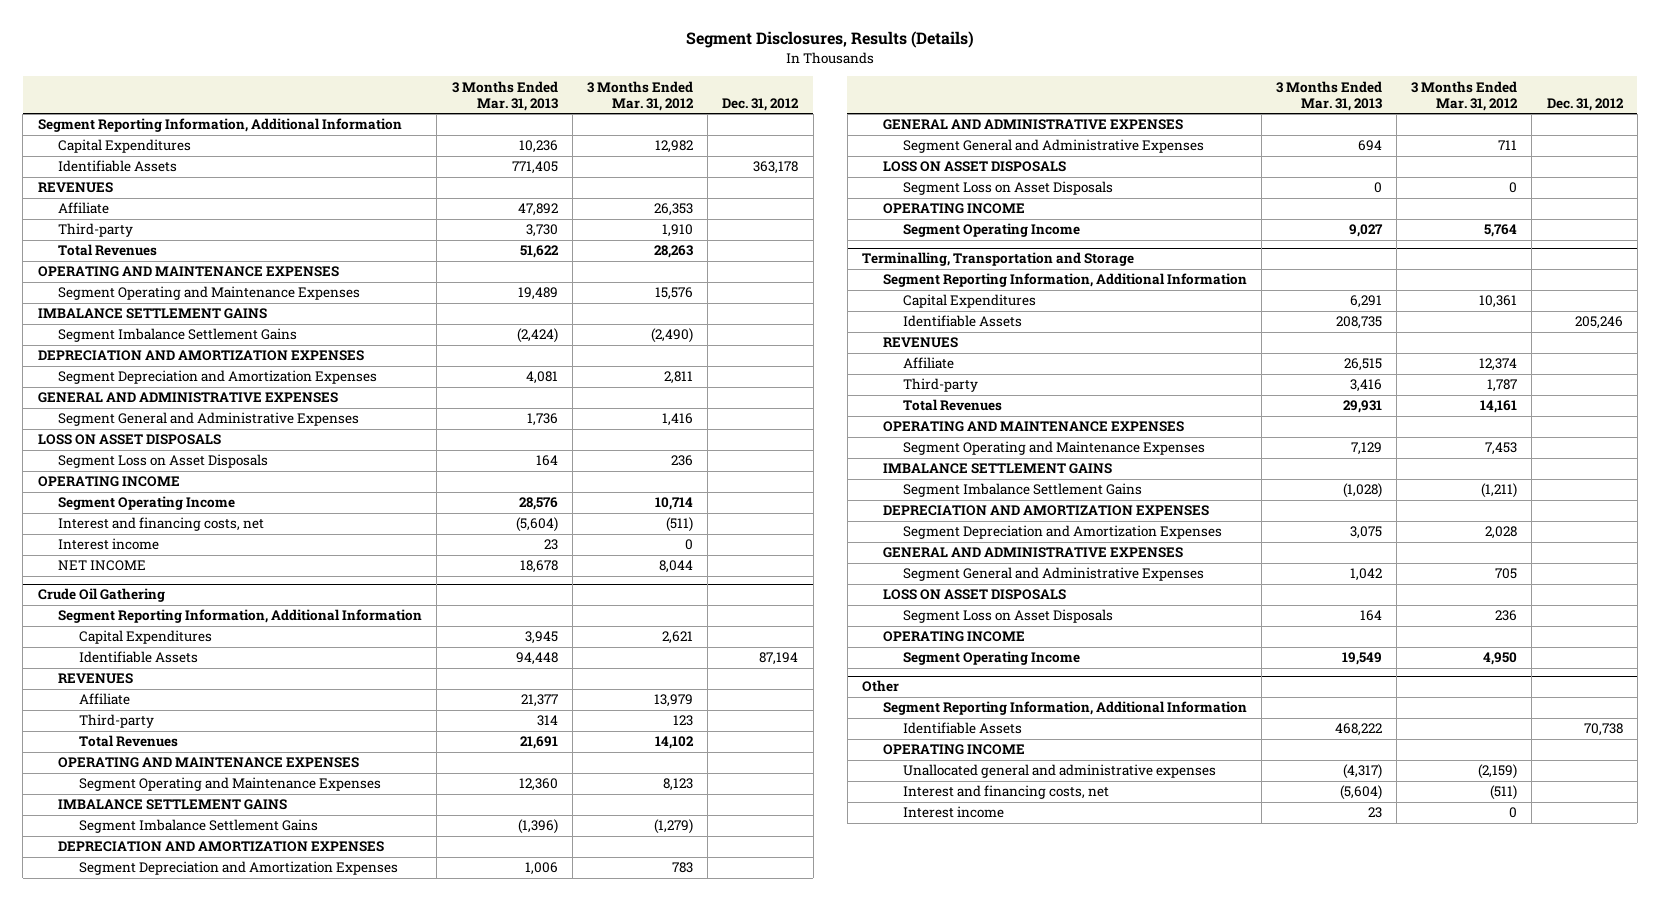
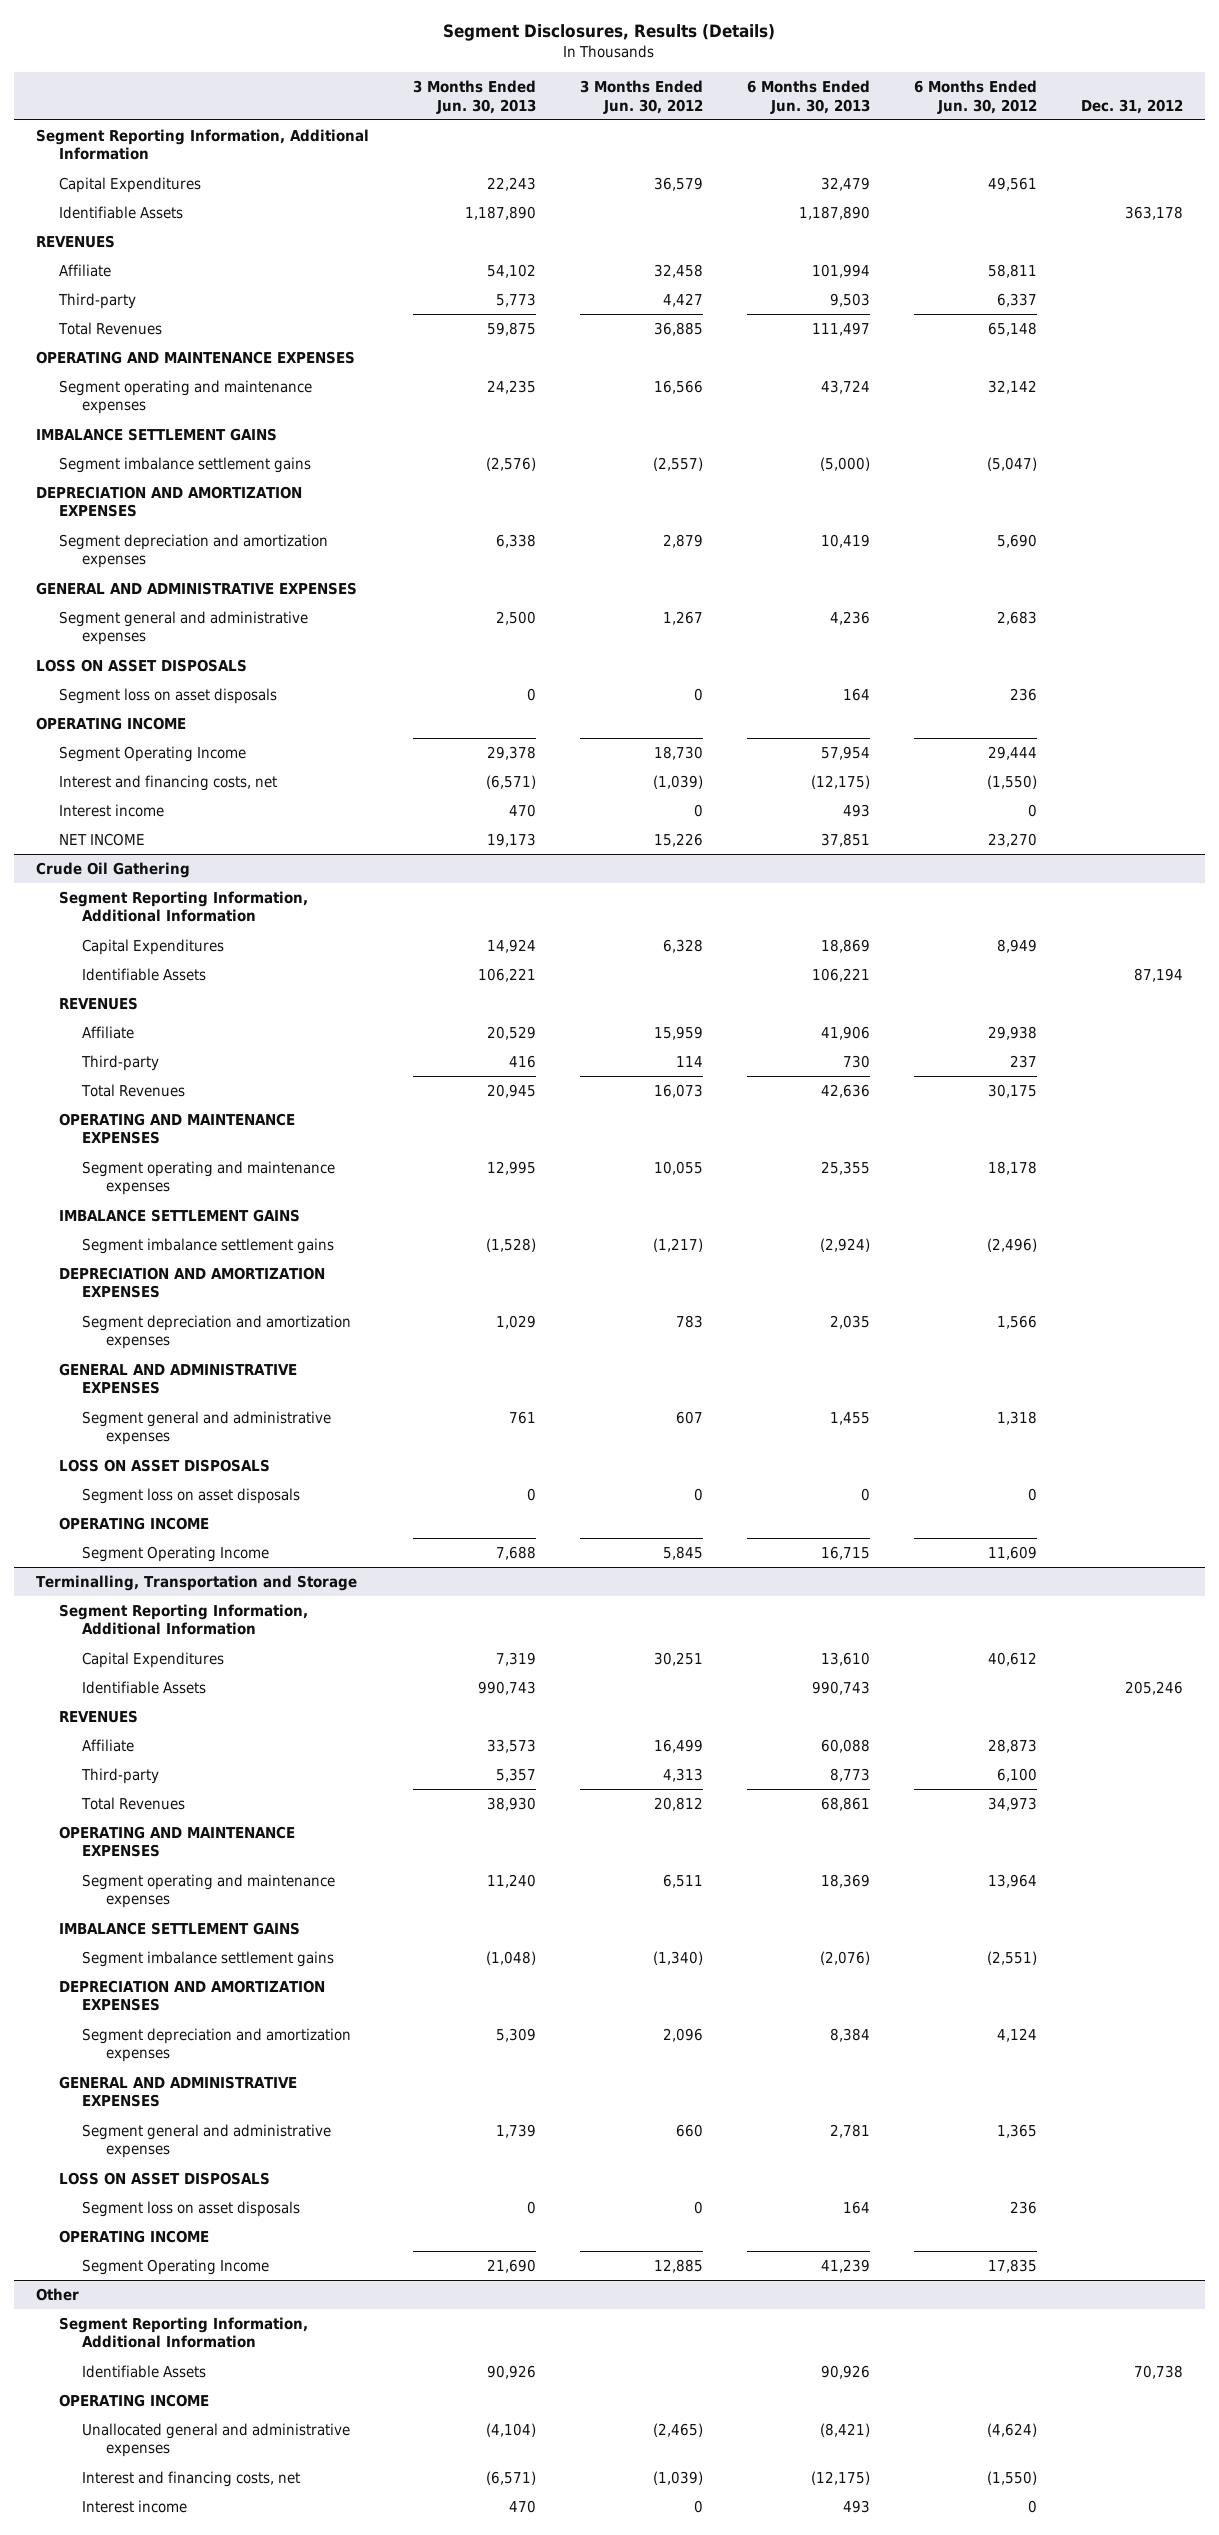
- | 3 Months Ended Mar. 31, 2013 | 3 Months Ended Mar. 31, 2012 | Dec. 31, 2012
+ | 3 Months Ended Jun. 30, 2013 | 3 Months Ended Jun. 30, 2012 | 6 Months Ended Jun. 30, 2013 | 6 Months Ended Jun. 30, 2012 | Dec. 31, 2012
- Segment Operating and Maintenance Expenses | 19,489 | 15,576 |
+ Segment operating and maintenance expenses | 24,235 | 16,566 | 43,724 | 32,142 |
- Segment Imbalance Settlement Gains | (2,424) | (2,490) |
+ Segment imbalance settlement gains | (2,576) | (2,557) | (5,000) | (5,047) |
- Segment Depreciation and Amortization Expenses | 4,081 | 2,811 |
+ Segment depreciation and amortization expenses | 6,338 | 2,879 | 10,419 | 5,690 |
- Segment General and Administrative Expenses | 1,736 | 1,416 |
+ Segment general and administrative expenses | 2,500 | 1,267 | 4,236 | 2,683 |
- Segment Loss on Asset Disposals | 164 | 236 |
+ Segment loss on asset disposals | 0 | 0 | 164 | 236 |
@ Crude Oil Gathering
- Segment Operating and Maintenance Expenses | 12,360 | 8,123 |
+ Segment operating and maintenance expenses | 12,995 | 10,055 | 25,355 | 18,178 |
- Segment Imbalance Settlement Gains | (1,396) | (1,279) |
+ Segment imbalance settlement gains | (1,528) | (1,217) | (2,924) | (2,496) |
- Segment Depreciation and Amortization Expenses | 1,006 | 783 |
+ Segment depreciation and amortization expenses | 1,029 | 783 | 2,035 | 1,566 |
- Segment General and Administrative Expenses | 694 | 711 |
+ Segment general and administrative expenses | 761 | 607 | 1,455 | 1,318 |
- Segment Loss on Asset Disposals | 0 | 0 |
+ Segment loss on asset disposals | 0 | 0 | 0 | 0 |
@ Terminalling, Transportation and Storage
- Segment Operating and Maintenance Expenses | 7,129 | 7,453 |
+ Segment operating and maintenance expenses | 11,240 | 6,511 | 18,369 | 13,964 |
- Segment Imbalance Settlement Gains | (1,028) | (1,211) |
+ Segment imbalance settlement gains | (1,048) | (1,340) | (2,076) | (2,551) |
- Segment Depreciation and Amortization Expenses | 3,075 | 2,028 |
+ Segment depreciation and amortization expenses | 5,309 | 2,096 | 8,384 | 4,124 |
- Segment General and Administrative Expenses | 1,042 | 705 |
+ Segment general and administrative expenses | 1,739 | 660 | 2,781 | 1,365 |
- Segment Loss on Asset Disposals | 164 | 236 |
+ Segment loss on asset disposals | 0 | 0 | 164 | 236 |

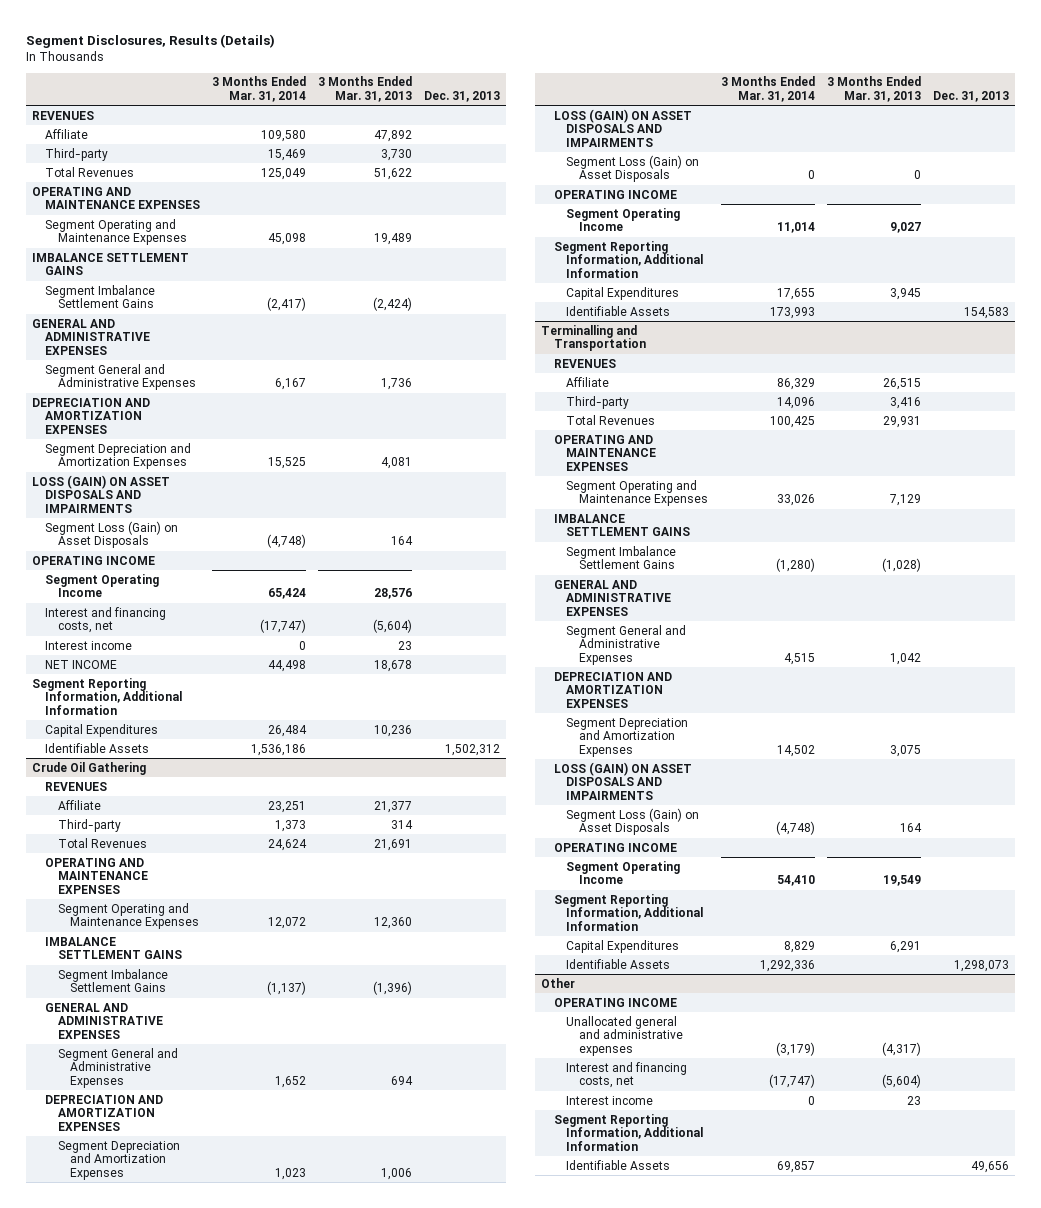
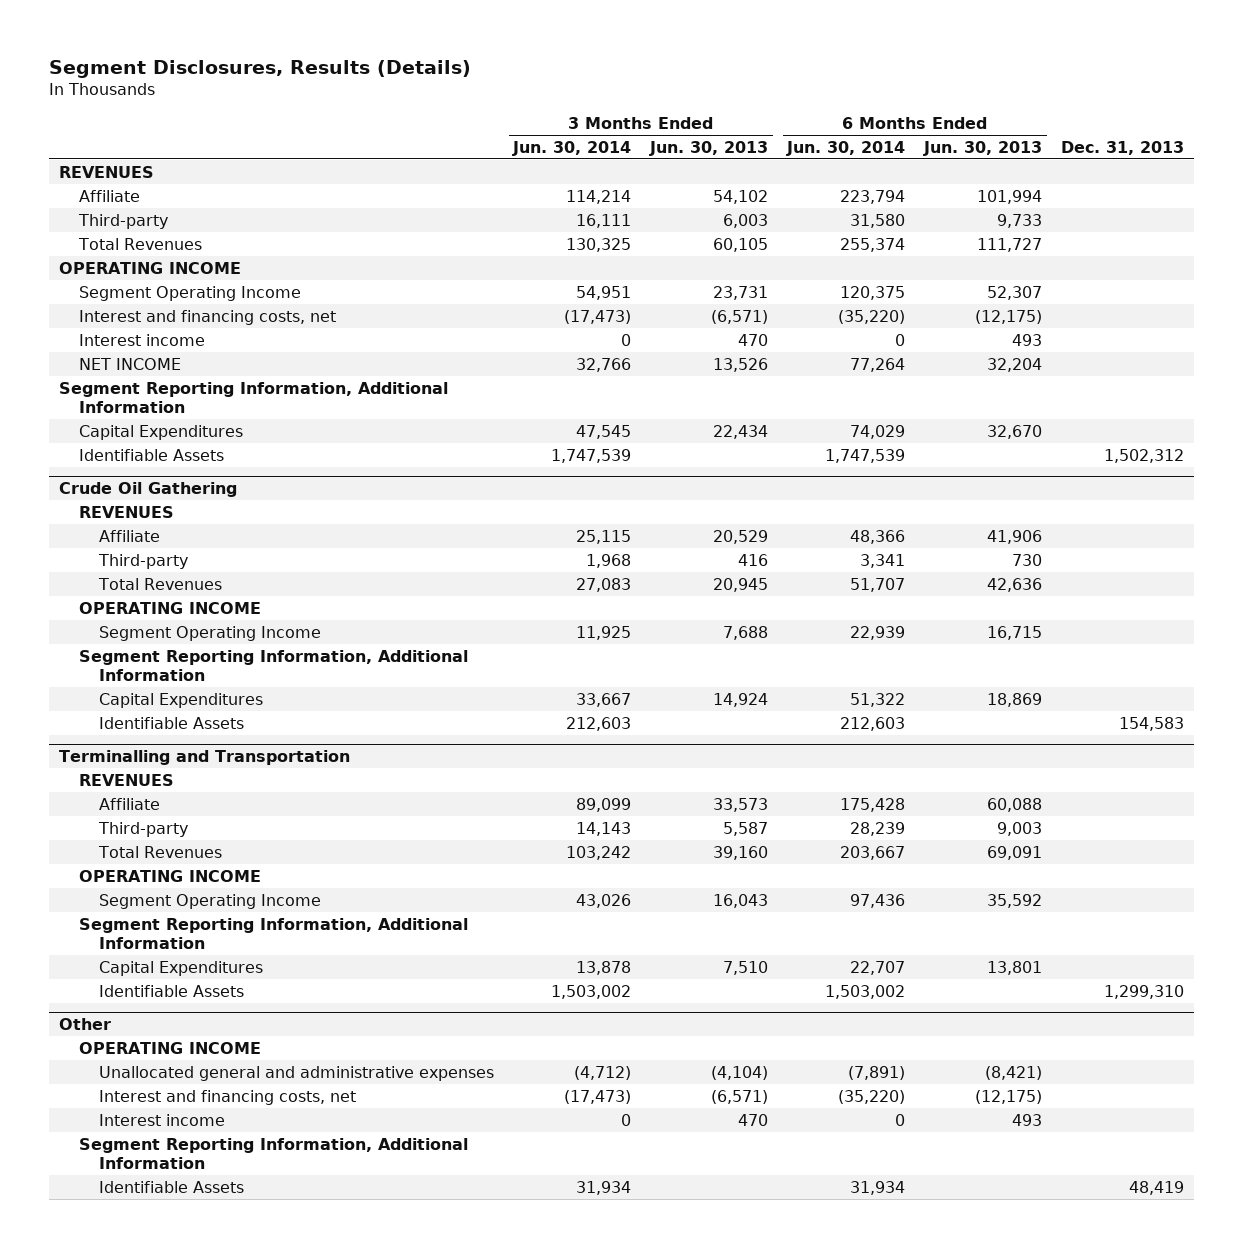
- | 3 Months Ended Mar. 31, 2014 | 3 Months Ended Mar. 31, 2013 | Dec. 31, 2013
+ | 3 Months Ended Jun. 30, 2014 | 3 Months Ended Jun. 30, 2013 | 6 Months Ended Jun. 30, 2014 | 6 Months Ended Jun. 30, 2013 | Dec. 31, 2013
- OPERATING AND MAINTENANCE EXPENSES
- Segment Operating and Maintenance Expenses | 45,098 | 19,489 |
- IMBALANCE SETTLEMENT GAINS
- Segment Imbalance Settlement Gains | (2,417) | (2,424) |
- GENERAL AND ADMINISTRATIVE EXPENSES
- Segment General and Administrative Expenses | 6,167 | 1,736 |
- DEPRECIATION AND AMORTIZATION EXPENSES
- Segment Depreciation and Amortization Expenses | 15,525 | 4,081 |
- LOSS (GAIN) ON ASSET DISPOSALS AND IMPAIRMENTS
- Segment Loss (Gain) on Asset Disposals | (4,748) | 164 |
@ Crude Oil Gathering
- OPERATING AND MAINTENANCE EXPENSES
- Segment Operating and Maintenance Expenses | 12,072 | 12,360 |
- IMBALANCE SETTLEMENT GAINS
- Segment Imbalance Settlement Gains | (1,137) | (1,396) |
- GENERAL AND ADMINISTRATIVE EXPENSES
- Segment General and Administrative Expenses | 1,652 | 694 |
- DEPRECIATION AND AMORTIZATION EXPENSES
- Segment Depreciation and Amortization Expenses | 1,023 | 1,006 |
- LOSS (GAIN) ON ASSET DISPOSALS AND IMPAIRMENTS
- Segment Loss (Gain) on Asset Disposals | 0 | 0 |
@ Terminalling and Transportation
- OPERATING AND MAINTENANCE EXPENSES
- Segment Operating and Maintenance Expenses | 33,026 | 7,129 |
- IMBALANCE SETTLEMENT GAINS
- Segment Imbalance Settlement Gains | (1,280) | (1,028) |
- GENERAL AND ADMINISTRATIVE EXPENSES
- Segment General and Administrative Expenses | 4,515 | 1,042 |
- DEPRECIATION AND AMORTIZATION EXPENSES
- Segment Depreciation and Amortization Expenses | 14,502 | 3,075 |
- LOSS (GAIN) ON ASSET DISPOSALS AND IMPAIRMENTS
- Segment Loss (Gain) on Asset Disposals | (4,748) | 164 |
- Identifiable Assets | 1,292,336 | | 1,298,073
+ Identifiable Assets | 1,503,002 | | 1,503,002 | | 1,299,310
@ Other
- Identifiable Assets | 69,857 | | 49,656
+ Identifiable Assets | 31,934 | | 31,934 | | 48,419

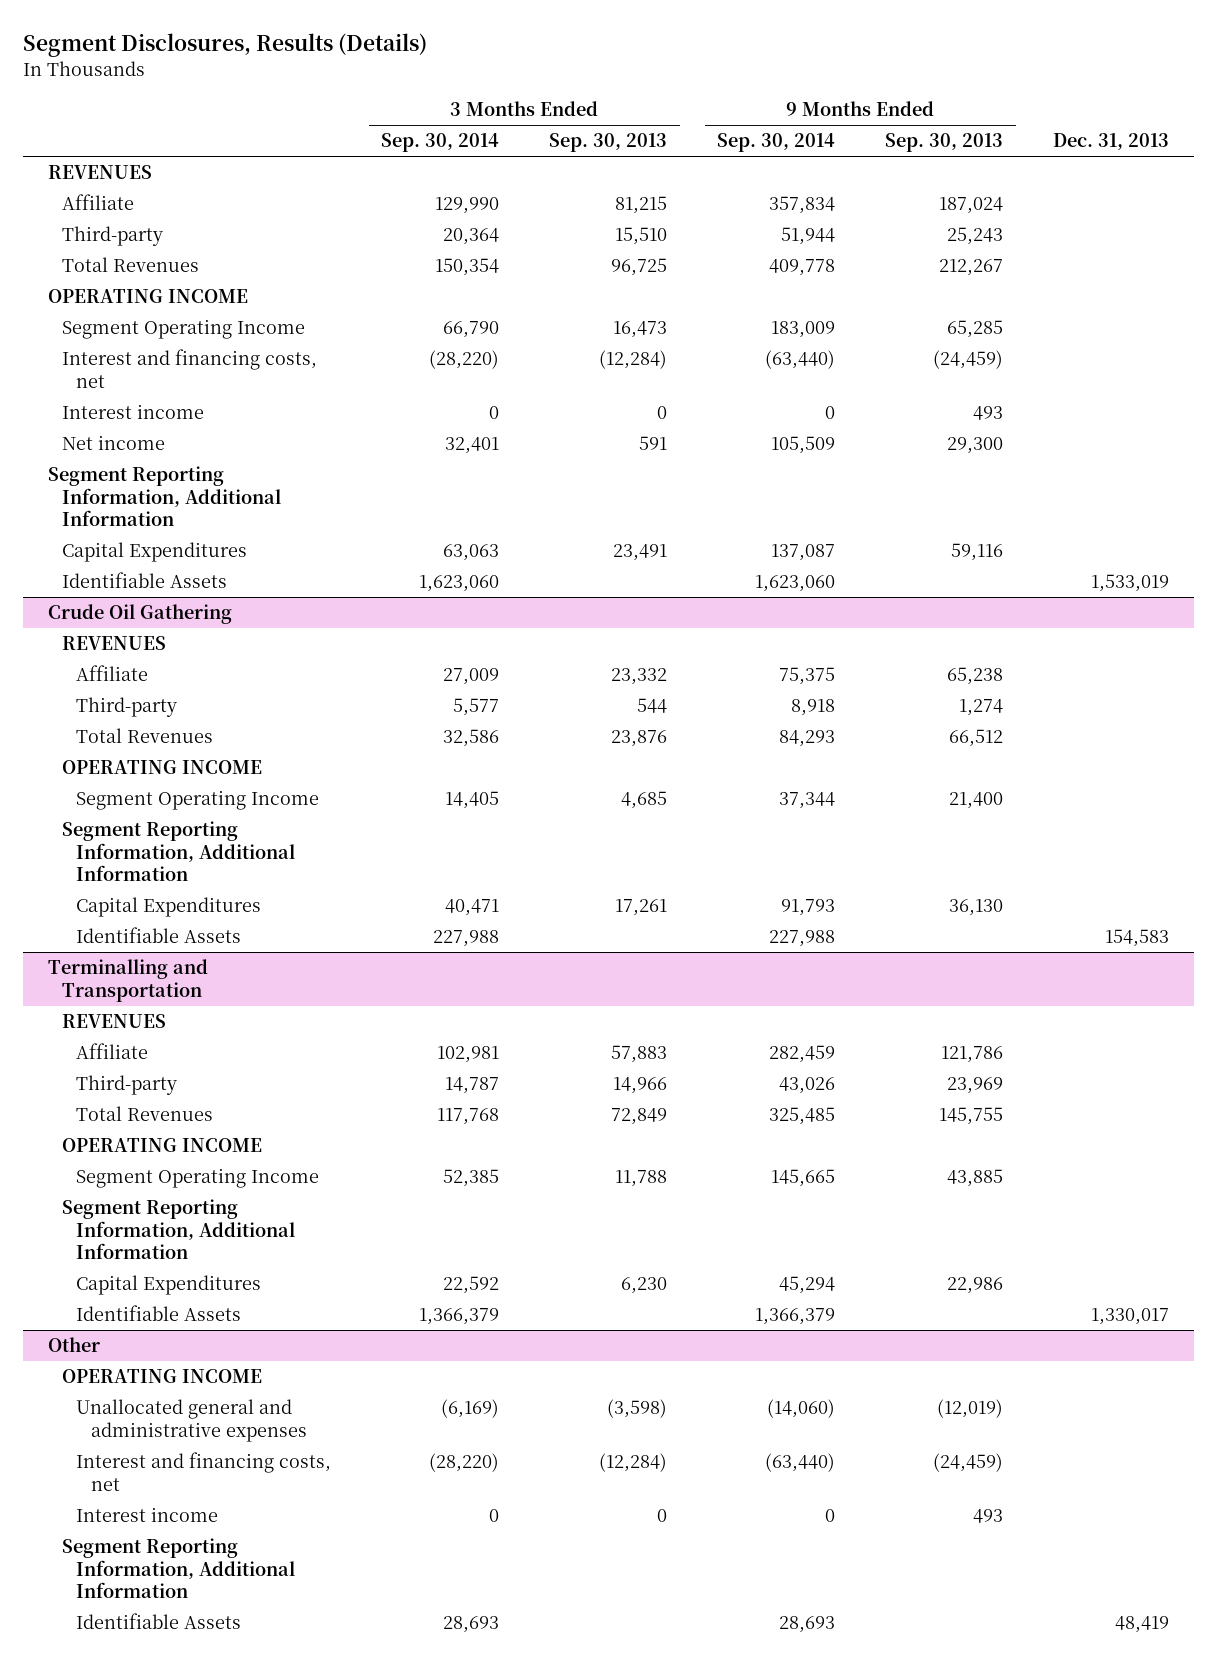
- | 3 Months Ended Jun. 30, 2014 | 3 Months Ended Jun. 30, 2013 | 6 Months Ended Jun. 30, 2014 | 6 Months Ended Jun. 30, 2013 | Dec. 31, 2013
+ | 3 Months Ended Sep. 30, 2014 | 3 Months Ended Sep. 30, 2013 | 9 Months Ended Sep. 30, 2014 | 9 Months Ended Sep. 30, 2013 | Dec. 31, 2013
- NET INCOME | 32,766 | 13,526 | 77,264 | 32,204 |
+ Net income | 32,401 | 591 | 105,509 | 29,300 |
- Identifiable Assets | 1,747,539 | | 1,747,539 | | 1,502,312
+ Identifiable Assets | 1,623,060 | | 1,623,060 | | 1,533,019
@ Terminalling and Transportation
- Identifiable Assets | 1,503,002 | | 1,503,002 | | 1,299,310
+ Identifiable Assets | 1,366,379 | | 1,366,379 | | 1,330,017

